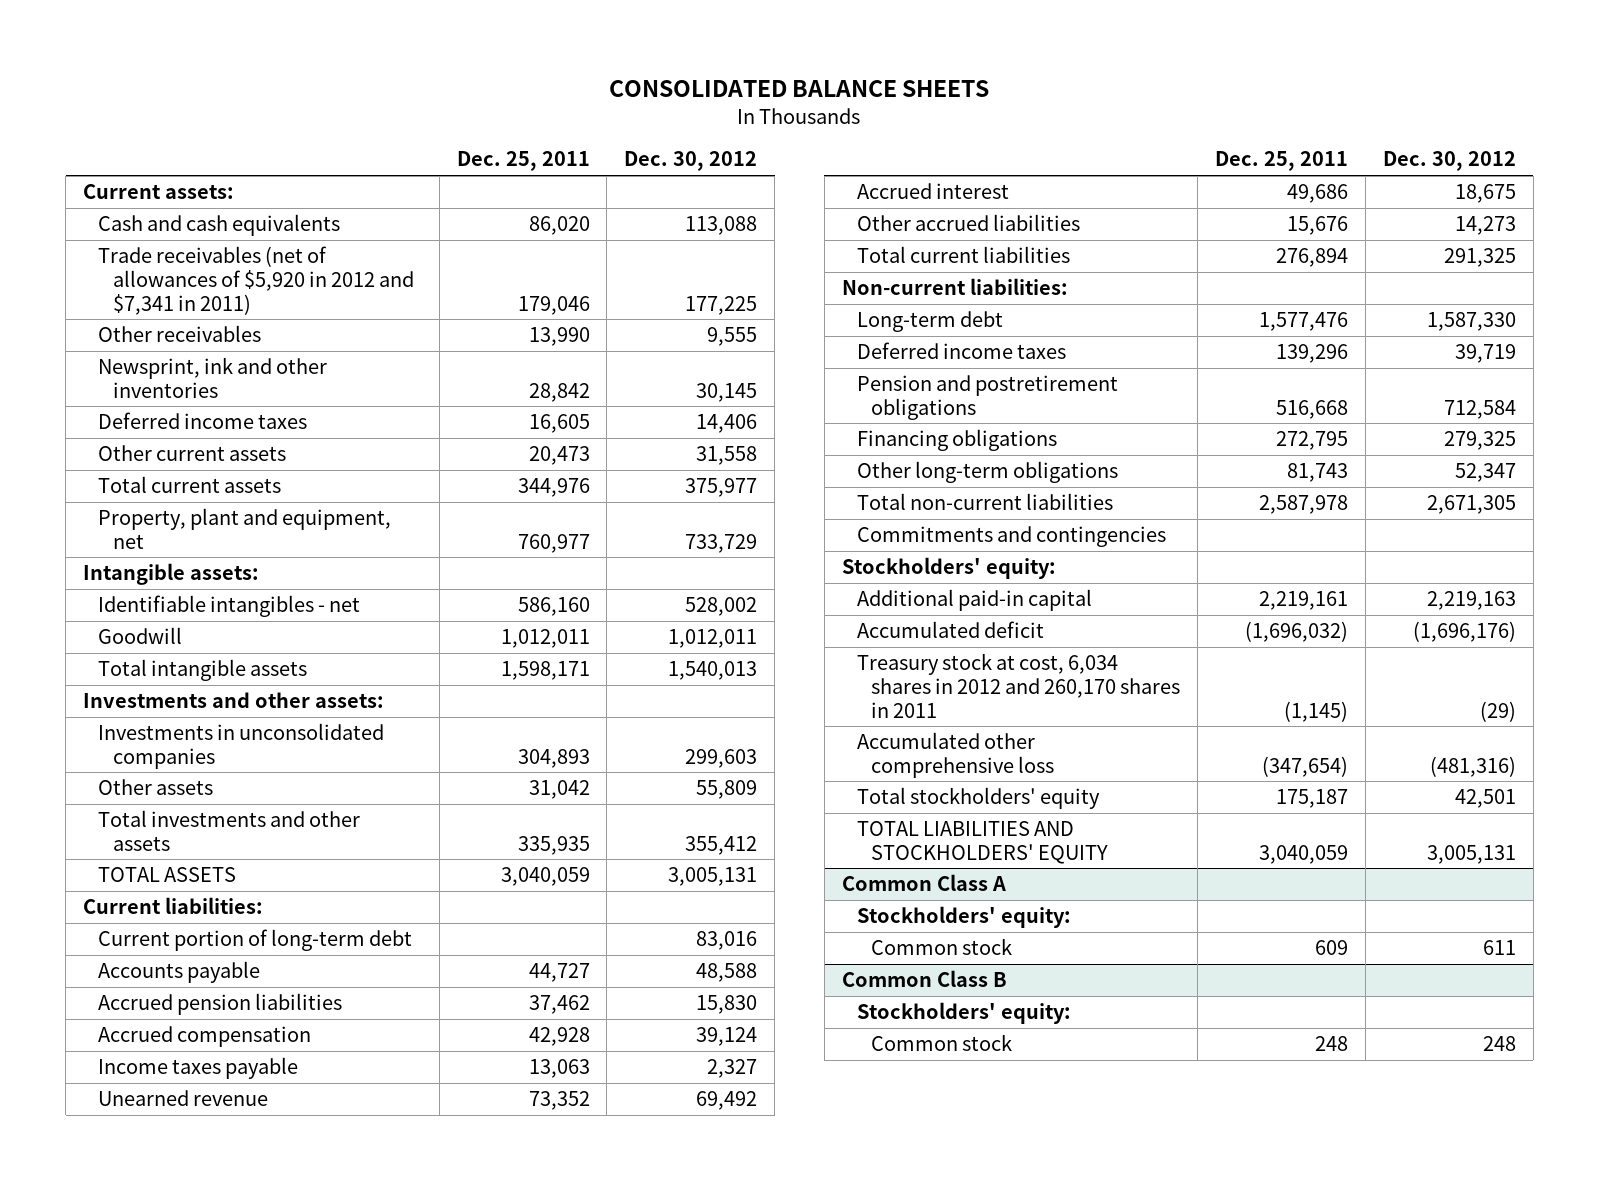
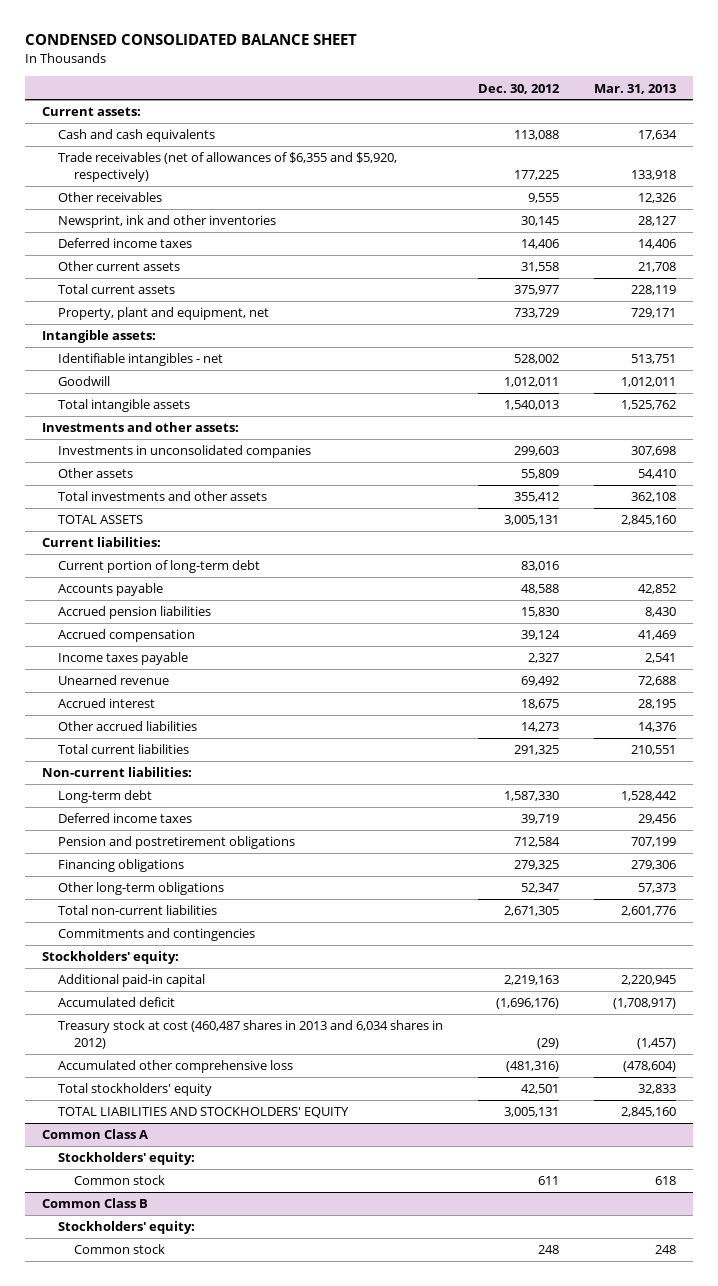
- CONSOLIDATED BALANCE SHEETS
+ CONDENSED CONSOLIDATED BALANCE SHEET
- | Dec. 25, 2011 | Dec. 30, 2012
+ | Dec. 30, 2012 | Mar. 31, 2013
- Trade receivables (net of allowances of $5,920 in 2012 and $7,341 in 2011) | 179,046 | 177,225
+ Trade receivables (net of allowances of $6,355 and $5,920, respectively) | 177,225 | 133,918
- Treasury stock at cost, 6,034 shares in 2012 and 260,170 shares in 2011 | (1,145) | (29)
+ Treasury stock at cost (460,487 shares in 2013 and 6,034 shares in 2012) | (29) | (1,457)

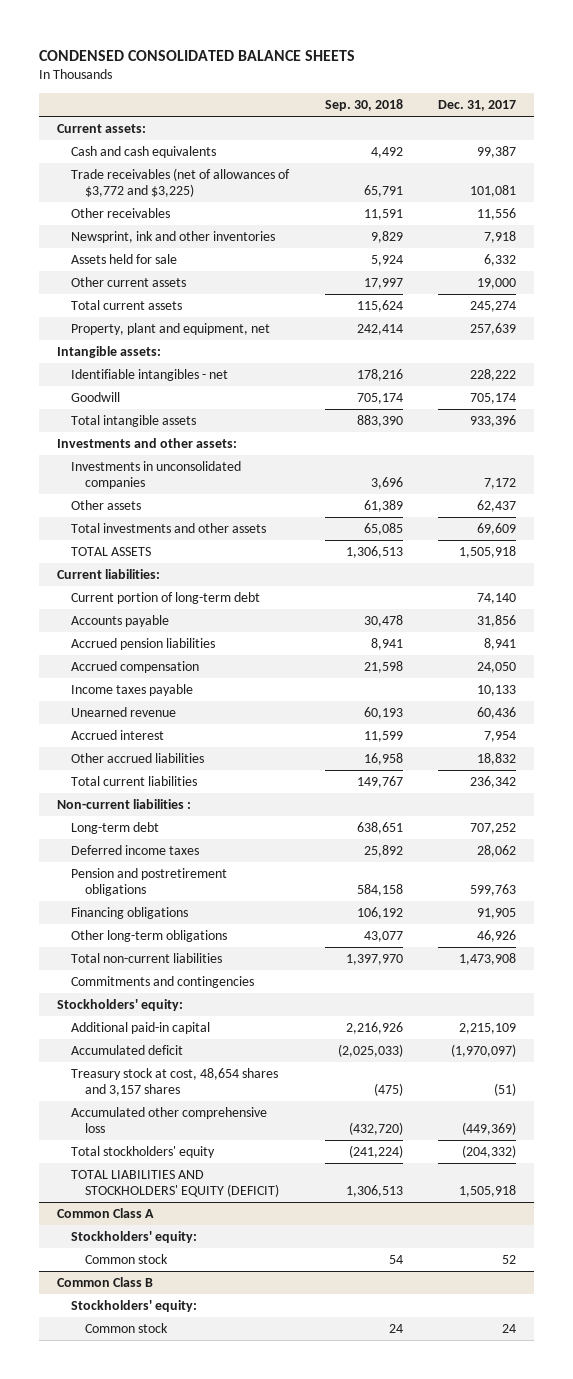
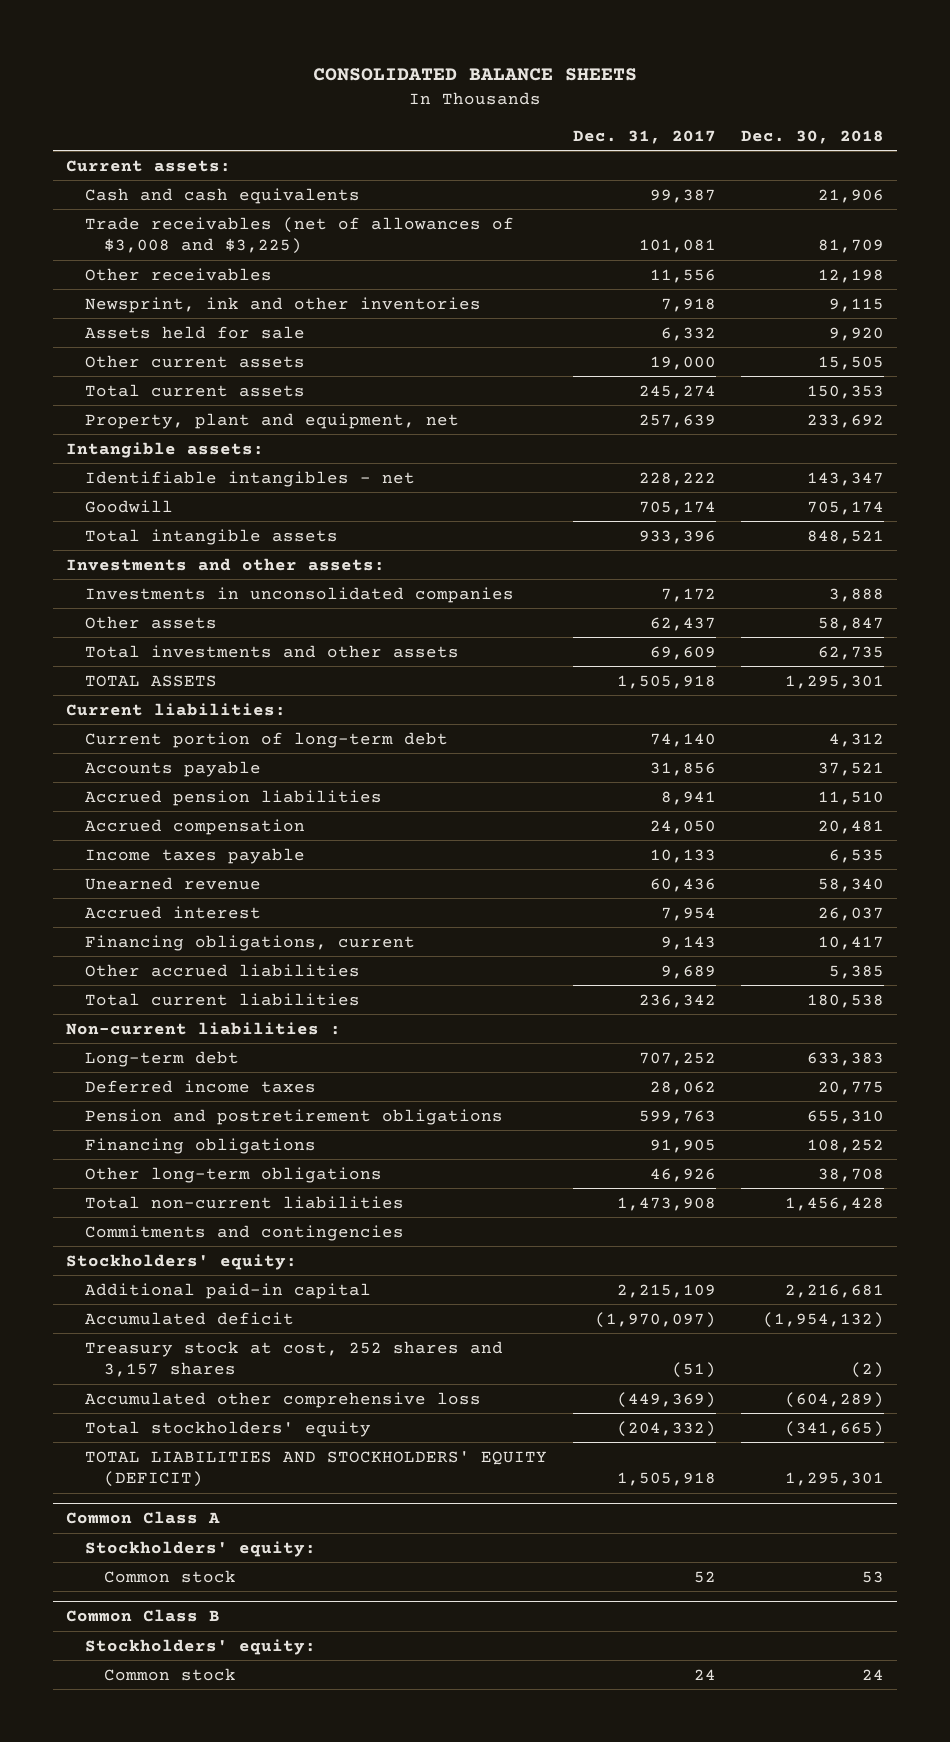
- CONDENSED CONSOLIDATED BALANCE SHEETS
+ CONSOLIDATED BALANCE SHEETS
- | Sep. 30, 2018 | Dec. 31, 2017
+ | Dec. 31, 2017 | Dec. 30, 2018
- Trade receivables (net of allowances of $3,772 and $3,225) | 65,791 | 101,081
+ Trade receivables (net of allowances of $3,008 and $3,225) | 101,081 | 81,709
- Other accrued liabilities | 16,958 | 18,832
+ Financing obligations, current | 9,143 | 10,417
+ Other accrued liabilities | 9,689 | 5,385
- Treasury stock at cost, 48,654 shares and 3,157 shares | (475) | (51)
+ Treasury stock at cost, 252 shares and 3,157 shares | (51) | (2)

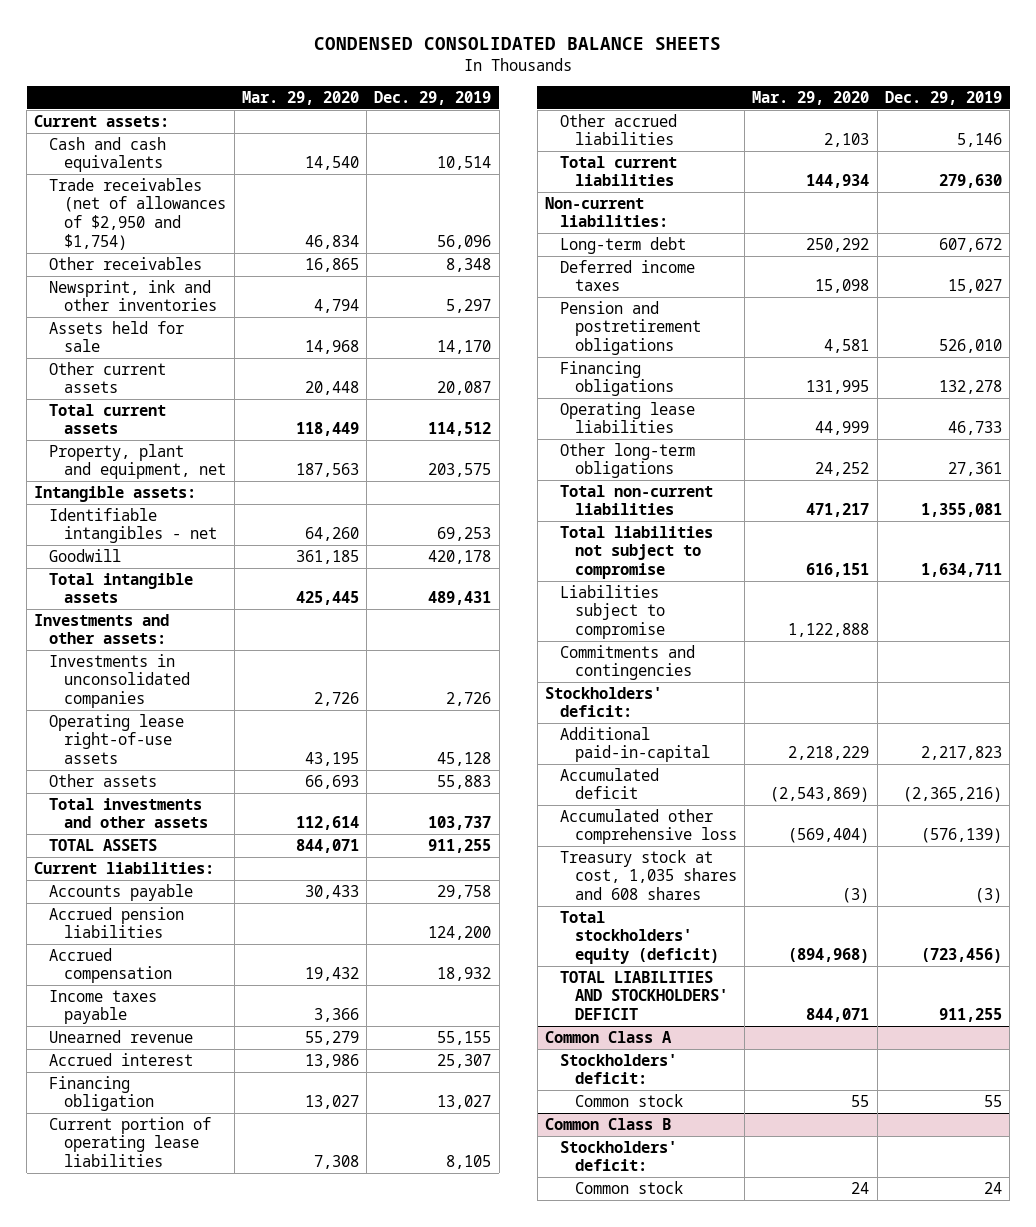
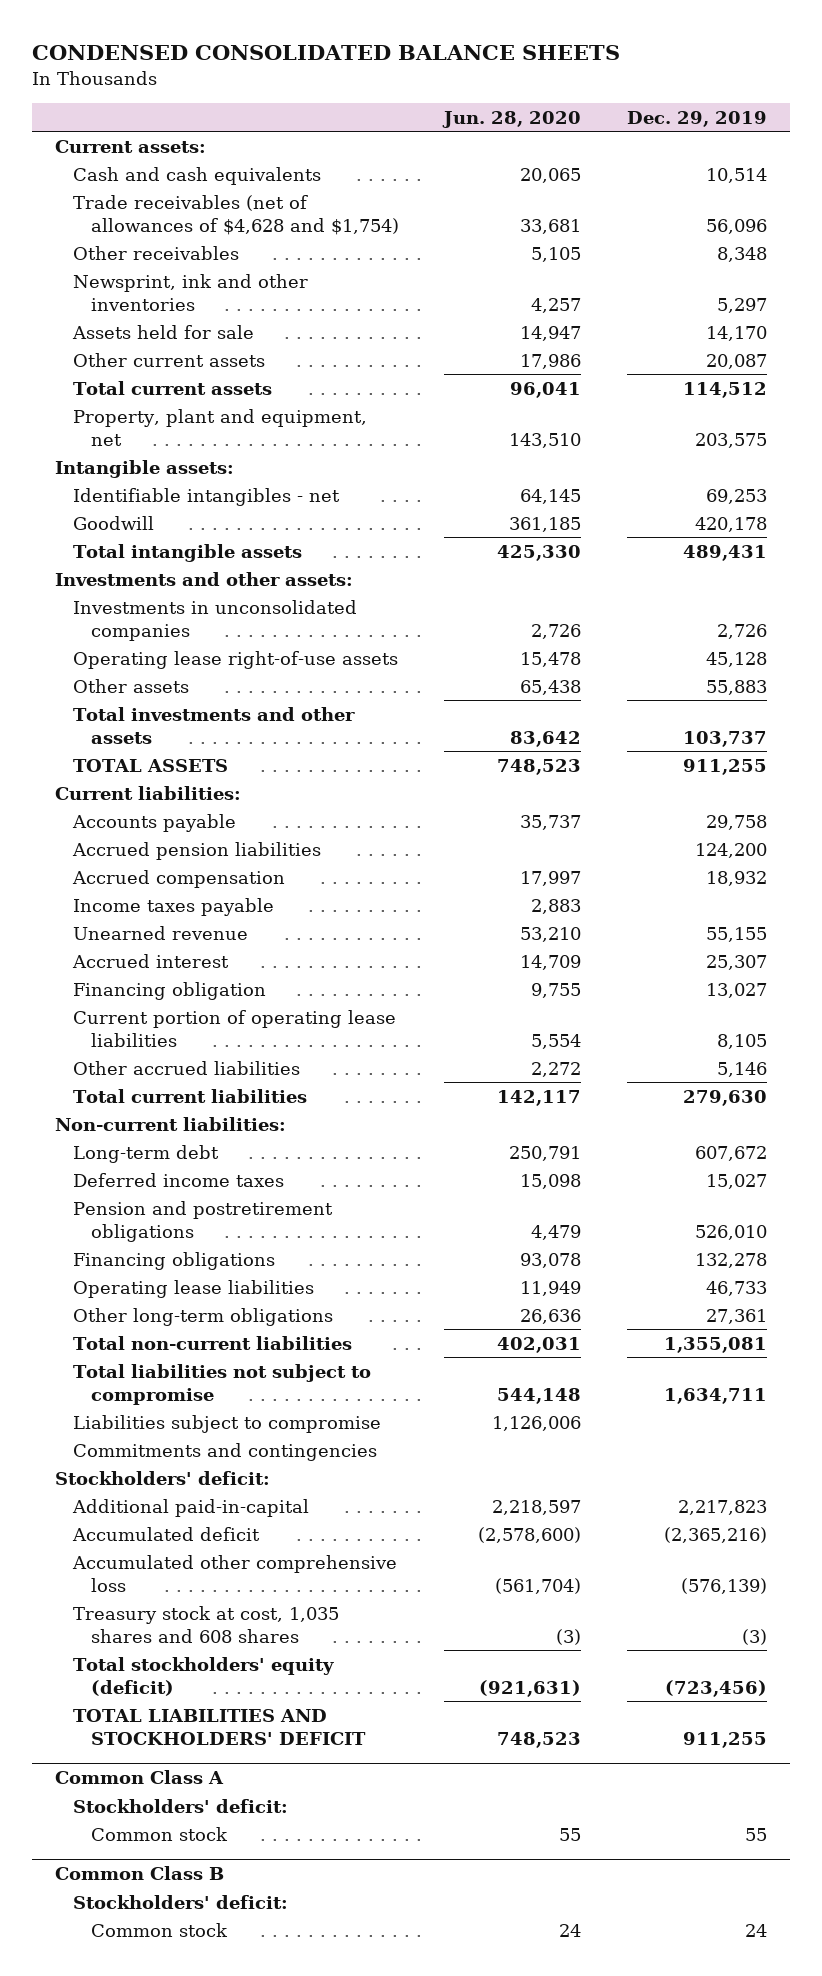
- | Mar. 29, 2020 | Dec. 29, 2019
+ | Jun. 28, 2020 | Dec. 29, 2019
- Trade receivables (net of allowances of $2,950 and $1,754) | 46,834 | 56,096
+ Trade receivables (net of allowances of $4,628 and $1,754) | 33,681 | 56,096

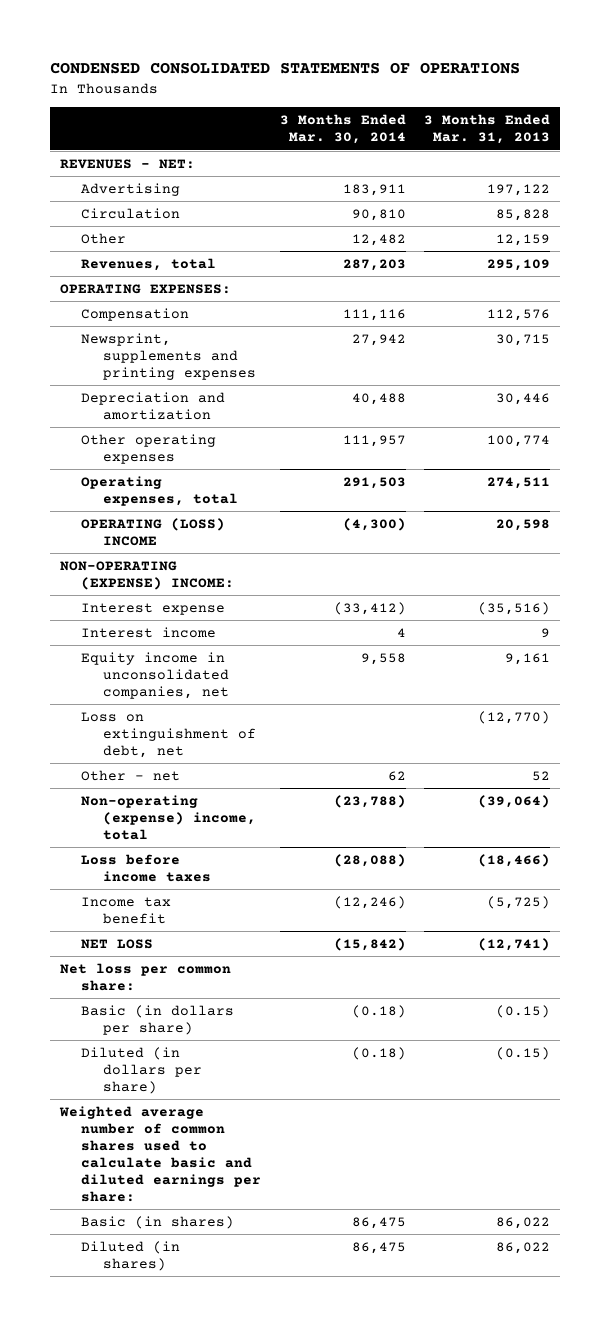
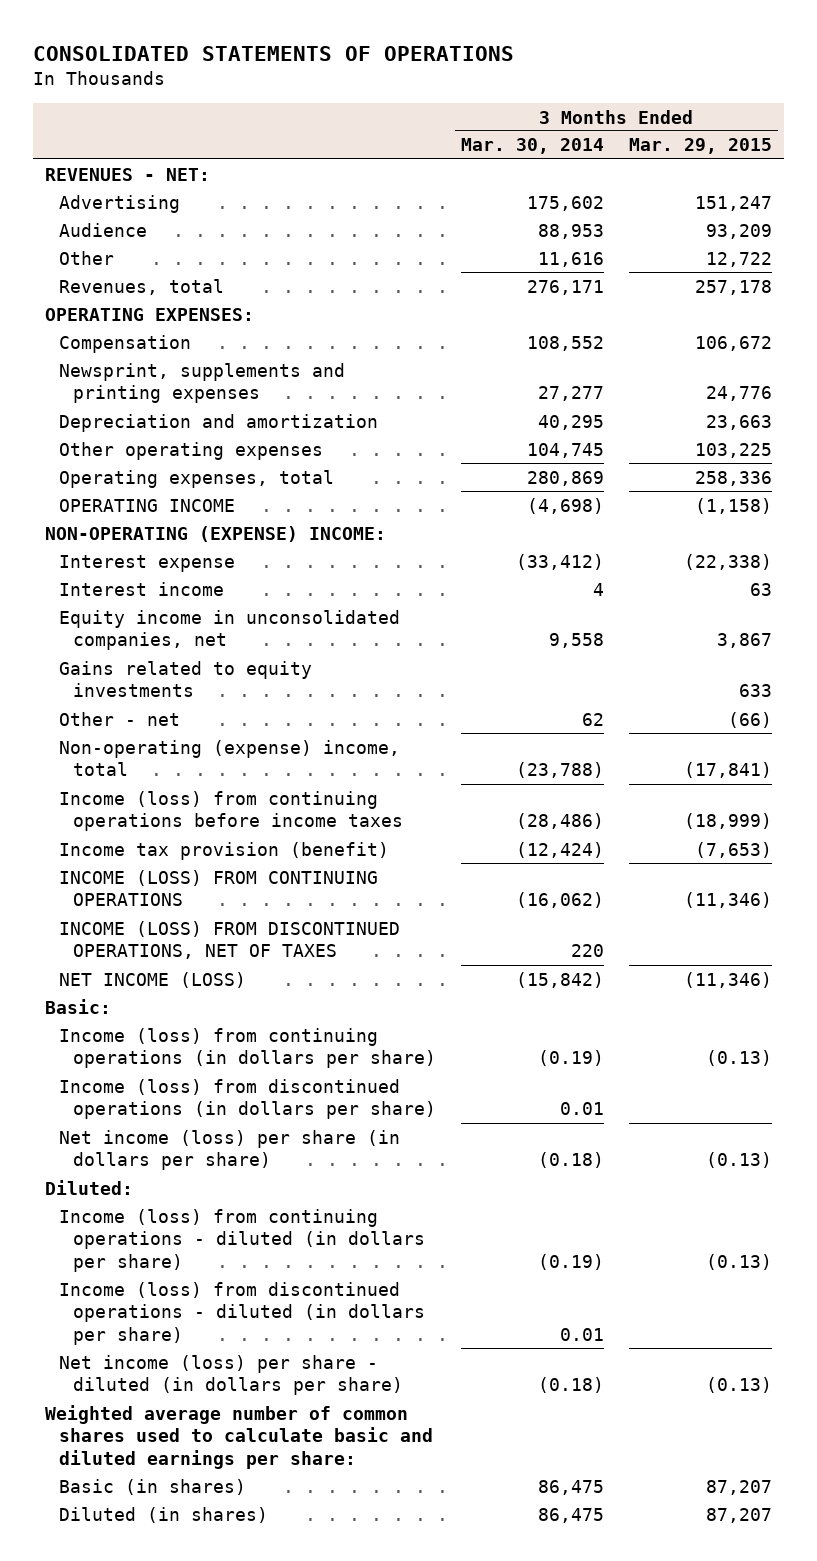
- CONDENSED CONSOLIDATED STATEMENTS OF OPERATIONS
+ CONSOLIDATED STATEMENTS OF OPERATIONS
- | 3 Months Ended Mar. 30, 2014 | 3 Months Ended Mar. 31, 2013
+ | 3 Months Ended Mar. 30, 2014 | 3 Months Ended Mar. 29, 2015
- Advertising | 183,911 | 197,122
- Circulation | 90,810 | 85,828
- Other | 12,482 | 12,159
- Revenues, total | 287,203 | 295,109
+ Advertising | 175,602 | 151,247
+ Audience | 88,953 | 93,209
+ Other | 11,616 | 12,722
+ Revenues, total | 276,171 | 257,178
- Compensation | 111,116 | 112,576
- Newsprint, supplements and printing expenses | 27,942 | 30,715
- Depreciation and amortization | 40,488 | 30,446
- Other operating expenses | 111,957 | 100,774
- Operating expenses, total | 291,503 | 274,511
- OPERATING (LOSS) INCOME | (4,300) | 20,598
+ Compensation | 108,552 | 106,672
+ Newsprint, supplements and printing expenses | 27,277 | 24,776
+ Depreciation and amortization | 40,295 | 23,663
+ Other operating expenses | 104,745 | 103,225
+ Operating expenses, total | 280,869 | 258,336
+ OPERATING INCOME | (4,698) | (1,158)
- Loss on extinguishment of debt, net | | (12,770)
+ Gains related to equity investments | | 633
- Loss before income taxes | (28,088) | (18,466)
- Income tax benefit | (12,246) | (5,725)
- NET LOSS | (15,842) | (12,741)
- Net loss per common share:
- Basic (in dollars per share) | (0.18) | (0.15)
- Diluted (in dollars per share) | (0.18) | (0.15)
+ Income (loss) from continuing operations before income taxes | (28,486) | (18,999)
+ Income tax provision (benefit) | (12,424) | (7,653)
+ INCOME (LOSS) FROM CONTINUING OPERATIONS | (16,062) | (11,346)
+ INCOME (LOSS) FROM DISCONTINUED OPERATIONS, NET OF TAXES | 220 |
+ NET INCOME (LOSS) | (15,842) | (11,346)
+ Basic:
+ Income (loss) from continuing operations (in dollars per share) | (0.19) | (0.13)
+ Income (loss) from discontinued operations (in dollars per share) | 0.01 |
+ Net income (loss) per share (in dollars per share) | (0.18) | (0.13)
+ Diluted:
+ Income (loss) from continuing operations - diluted (in dollars per share) | (0.19) | (0.13)
+ Income (loss) from discontinued operations - diluted (in dollars per share) | 0.01 |
+ Net income (loss) per share - diluted (in dollars per share) | (0.18) | (0.13)

